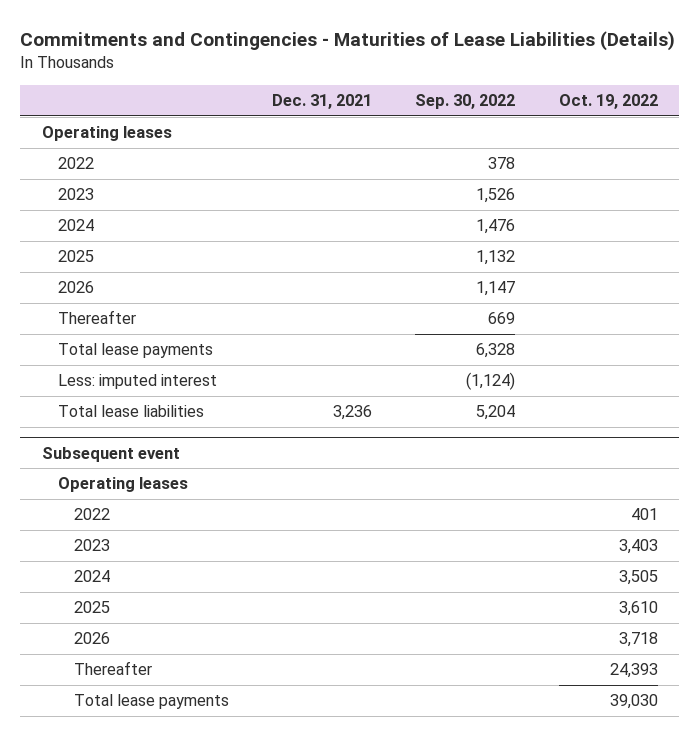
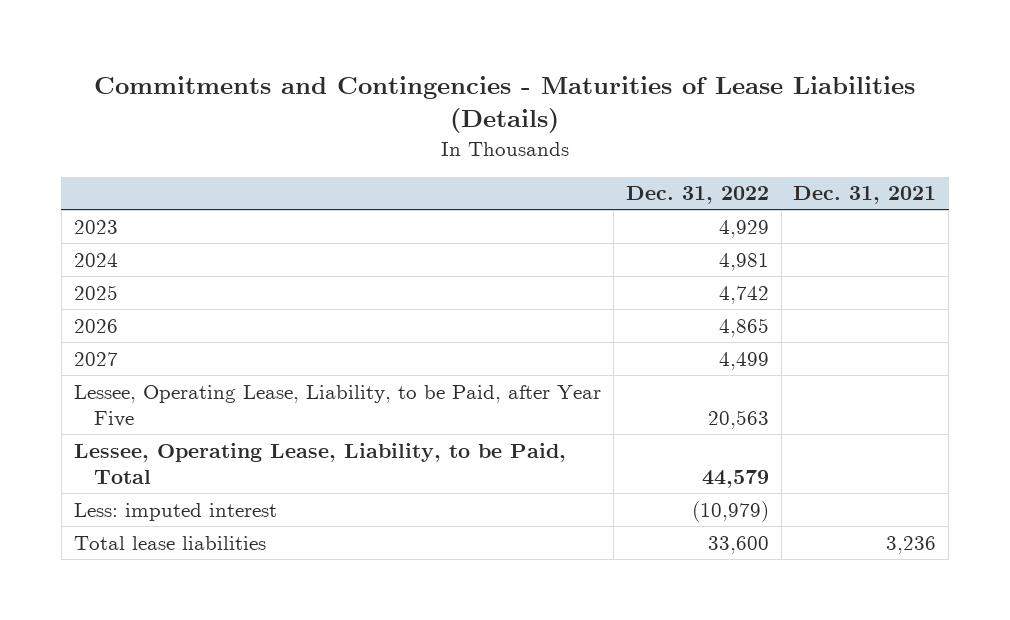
- | Dec. 31, 2021 | Sep. 30, 2022 | Oct. 19, 2022
+ | Dec. 31, 2022 | Dec. 31, 2021
- Operating leases
- 2022 | | 378 |
- Thereafter | | 669 |
- Total lease payments | | 6,328 |
+ 2027 | 4,499 |
+ Lessee, Operating Lease, Liability, to be Paid, after Year Five | 20,563 |
+ Lessee, Operating Lease, Liability, to be Paid, Total | 44,579 |
- Subsequent event
- Operating leases
- 2022 | | | 401
- 2023 | | | 3,403
- 2024 | | | 3,505
- 2025 | | | 3,610
- 2026 | | | 3,718
- Thereafter | | | 24,393
- Total lease payments | | | 39,030

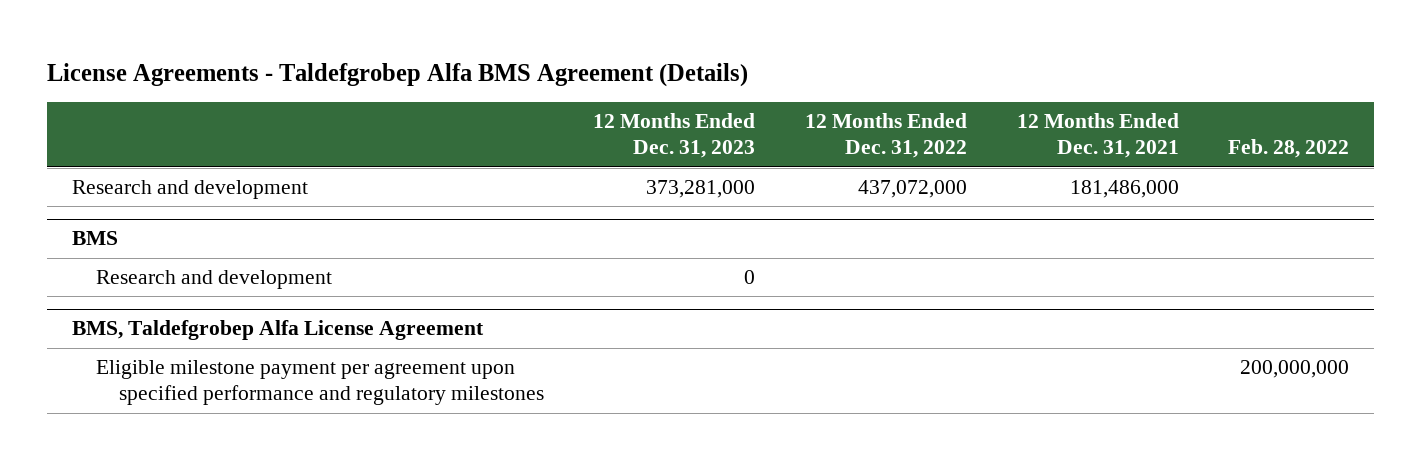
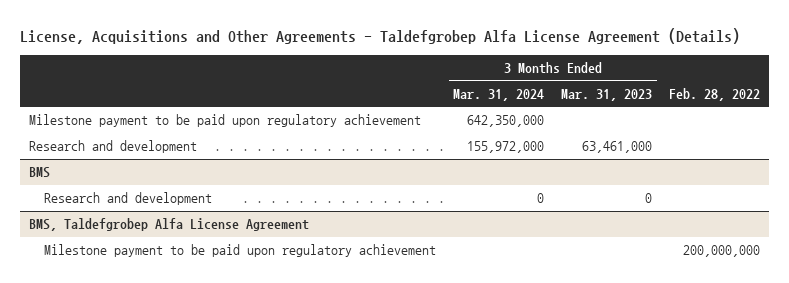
- License Agreements - Taldefgrobep Alfa BMS Agreement (Details)
+ License, Acquisitions and Other Agreements - Taldefgrobep Alfa License Agreement (Details)
- | 12 Months Ended Dec. 31, 2023 | 12 Months Ended Dec. 31, 2022 | 12 Months Ended Dec. 31, 2021 | Feb. 28, 2022
+ | 3 Months Ended Mar. 31, 2024 | 3 Months Ended Mar. 31, 2023 | Feb. 28, 2022
+ Milestone payment to be paid upon regulatory achievement | 642,350,000 | |
@ BMS, Taldefgrobep Alfa License Agreement
- Eligible milestone payment per agreement upon specified performance and regulatory milestones | | | | 200,000,000
+ Milestone payment to be paid upon regulatory achievement | | | 200,000,000

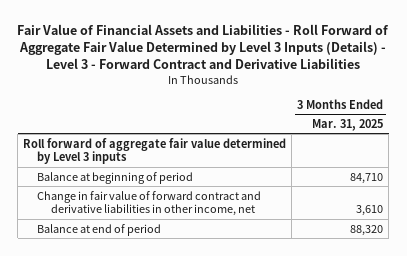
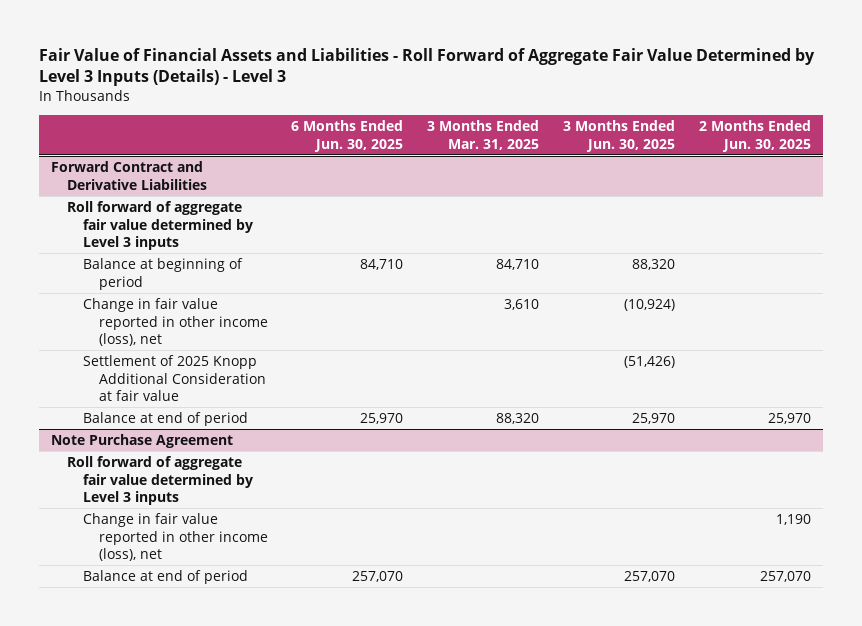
- Fair Value of Financial Assets and Liabilities - Roll Forward of Aggregate Fair Value Determined by Level 3 Inputs (Details) - Level 3 - Forward Contract and Derivative Liabilities
+ Fair Value of Financial Assets and Liabilities - Roll Forward of Aggregate Fair Value Determined by Level 3 Inputs (Details) - Level 3
- | 3 Months Ended Mar. 31, 2025
+ | 6 Months Ended Jun. 30, 2025 | 3 Months Ended Mar. 31, 2025 | 3 Months Ended Jun. 30, 2025 | 2 Months Ended Jun. 30, 2025
+ Forward Contract and Derivative Liabilities
- Change in fair value of forward contract and derivative liabilities in other income, net | 3,610
+ Change in fair value reported in other income (loss), net | | 3,610 | (10,924) |
+ Settlement of 2025 Knopp Additional Consideration at fair value | | | (51,426) |
+ Note Purchase Agreement
+ Roll forward of aggregate fair value determined by Level 3 inputs
+ Change in fair value reported in other income (loss), net | | | | 1,190
+ Balance at end of period | 257,070 | | 257,070 | 257,070

